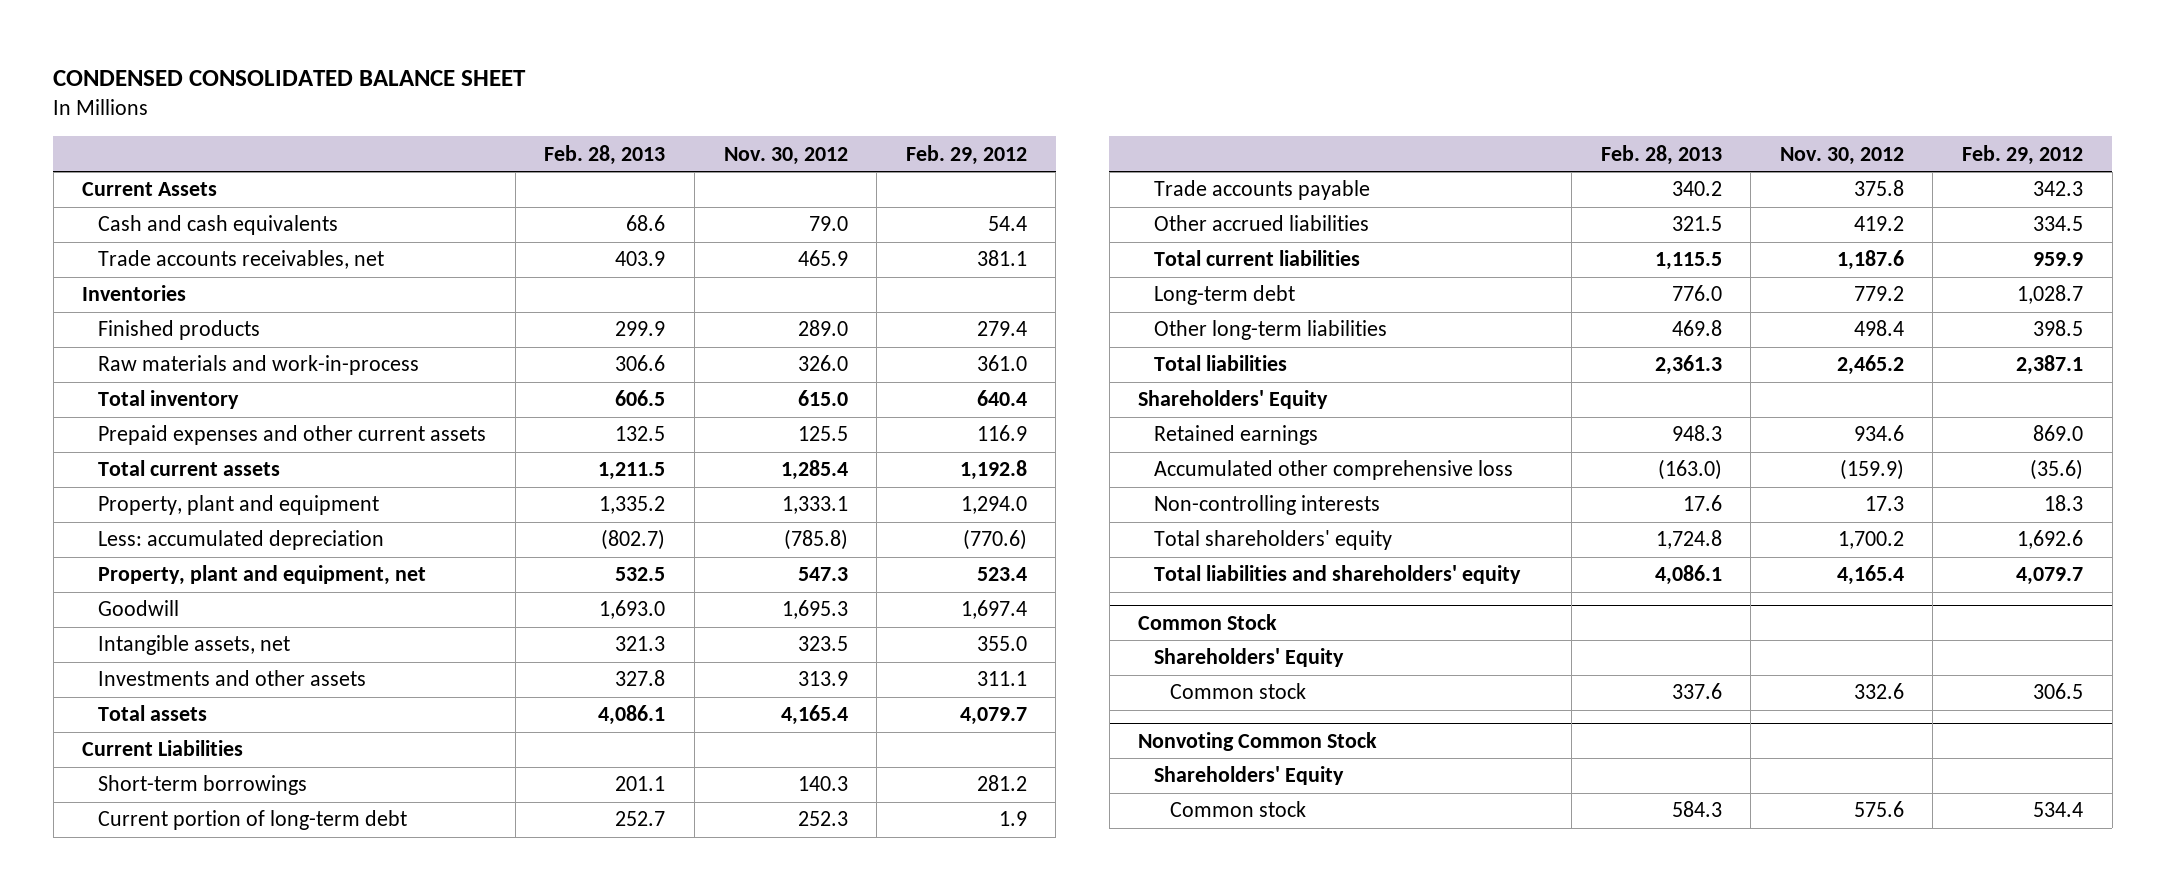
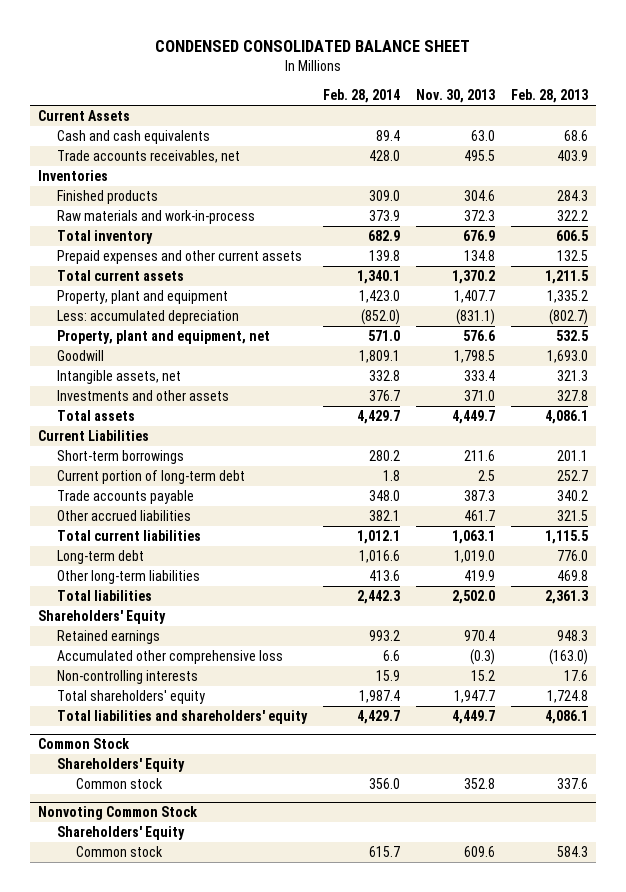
- | Feb. 28, 2013 | Nov. 30, 2012 | Feb. 29, 2012
+ | Feb. 28, 2014 | Nov. 30, 2013 | Feb. 28, 2013
- Finished products | 299.9 | 289.0 | 279.4
- Raw materials and work-in-process | 306.6 | 326.0 | 361.0
+ Finished products | 309.0 | 304.6 | 284.3
+ Raw materials and work-in-process | 373.9 | 372.3 | 322.2

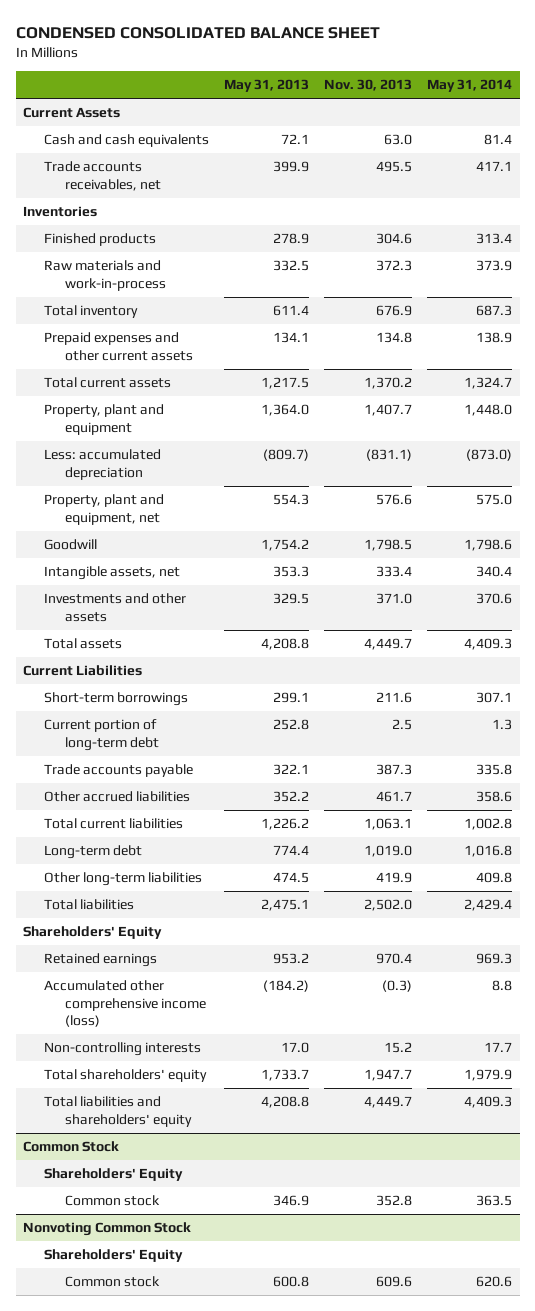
- | Feb. 28, 2014 | Nov. 30, 2013 | Feb. 28, 2013
+ | May 31, 2013 | Nov. 30, 2013 | May 31, 2014
- Accumulated other comprehensive loss | 6.6 | (0.3) | (163.0)
+ Accumulated other comprehensive income (loss) | (184.2) | (0.3) | 8.8

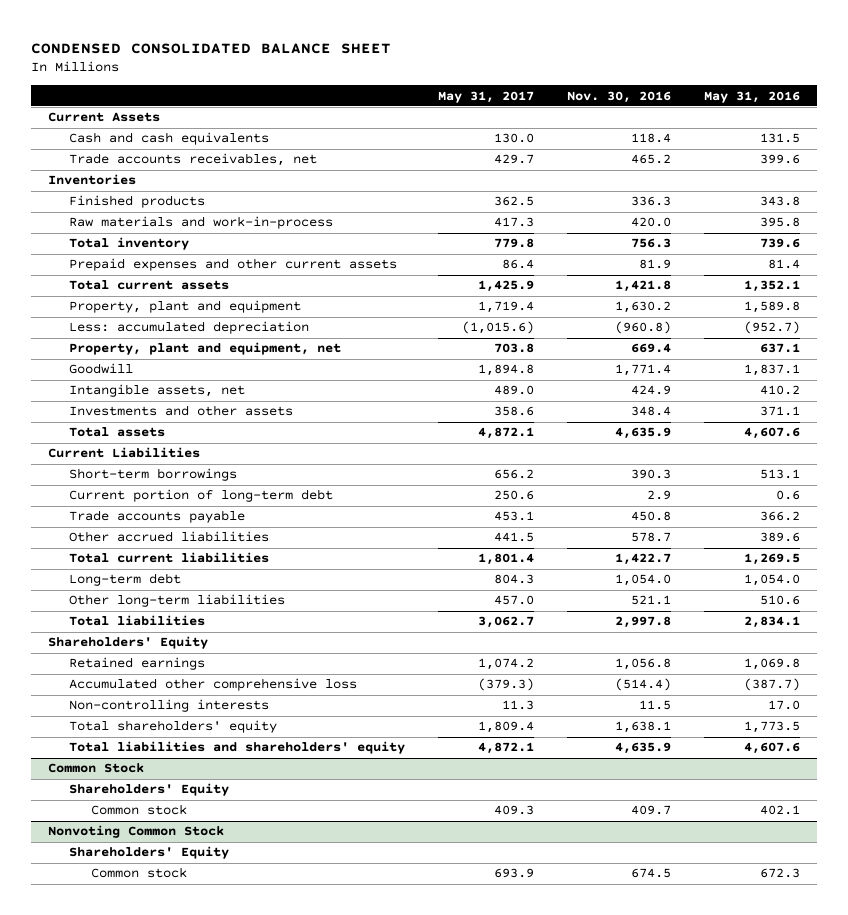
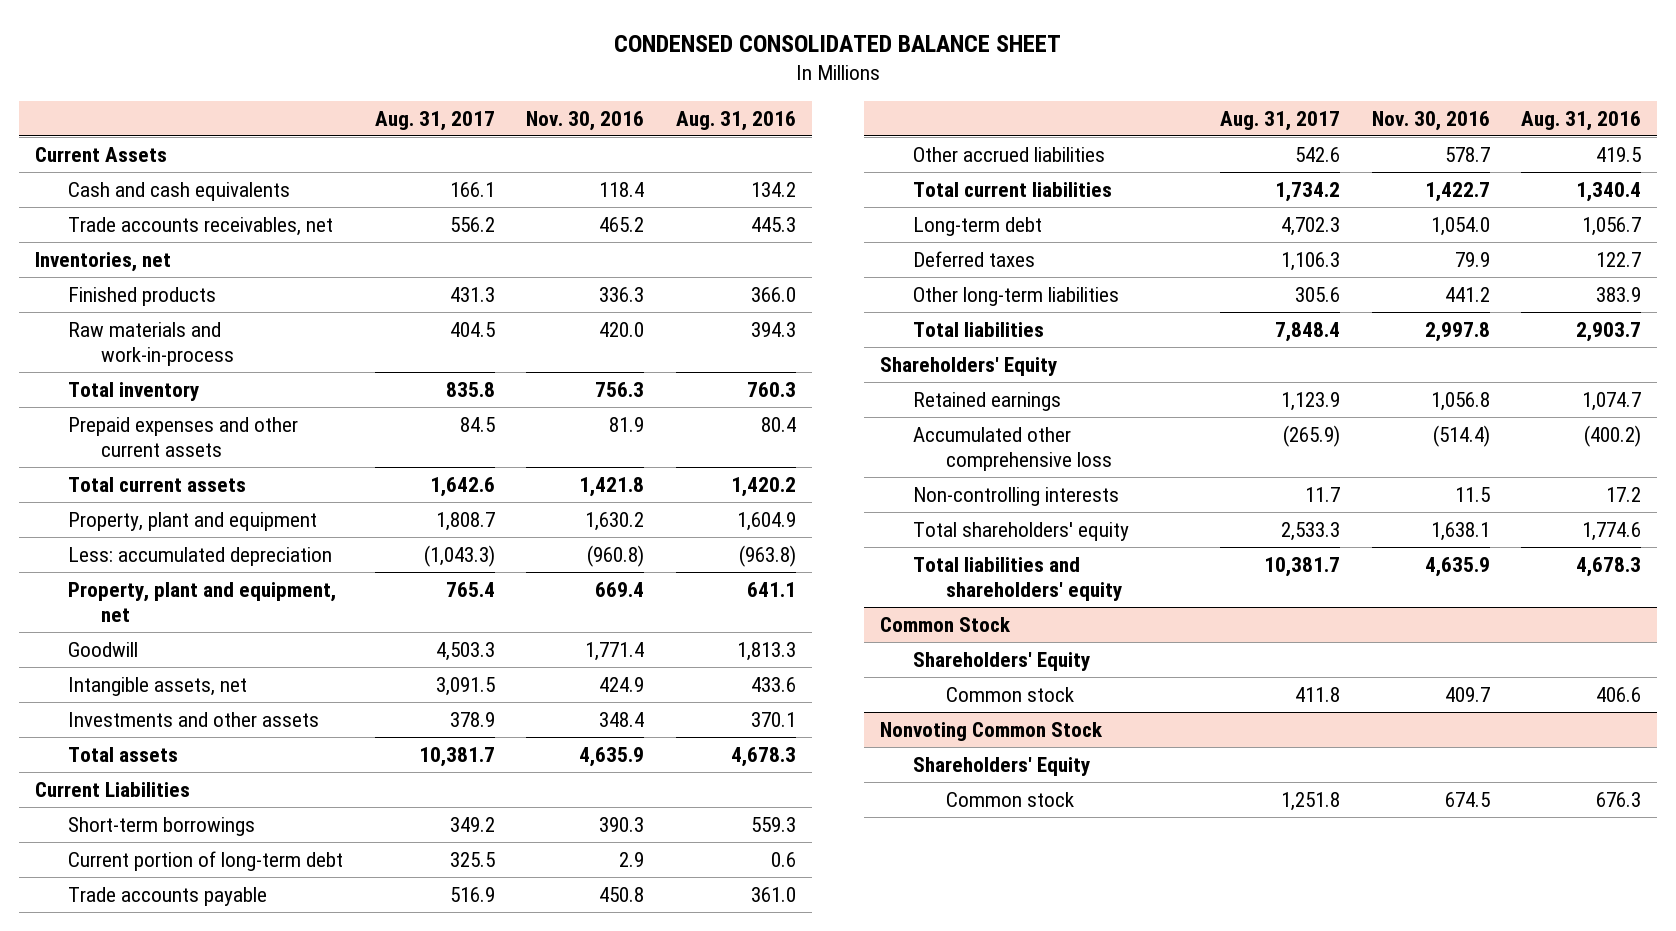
- | May 31, 2017 | Nov. 30, 2016 | May 31, 2016
+ | Aug. 31, 2017 | Nov. 30, 2016 | Aug. 31, 2016
- Inventories
+ Inventories, net
- Other long-term liabilities | 457.0 | 521.1 | 510.6
+ Deferred taxes | 1,106.3 | 79.9 | 122.7
+ Other long-term liabilities | 305.6 | 441.2 | 383.9

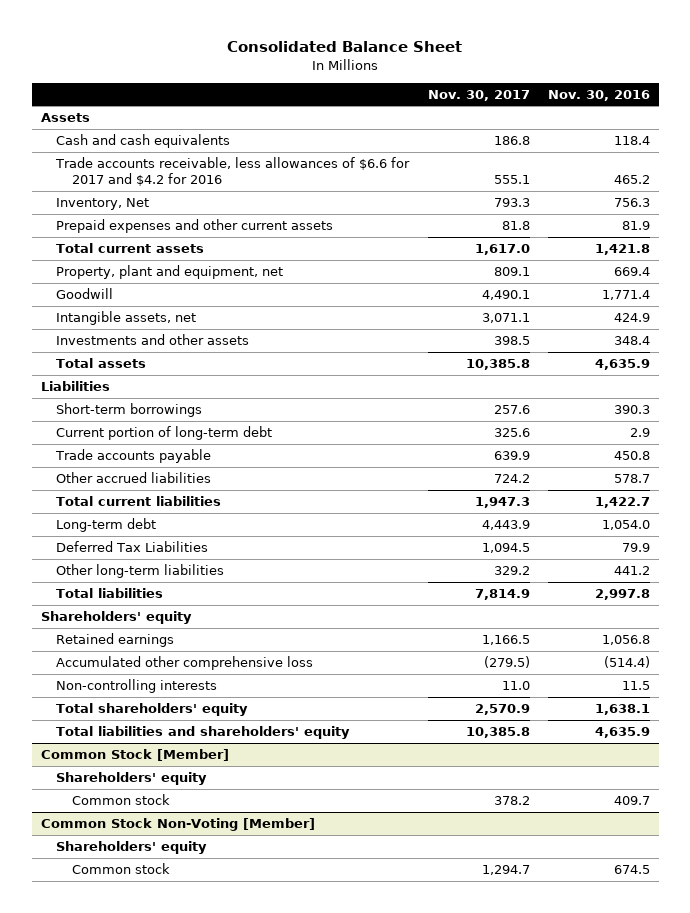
- CONDENSED CONSOLIDATED BALANCE SHEET
+ Consolidated Balance Sheet
- | Aug. 31, 2017 | Nov. 30, 2016 | Aug. 31, 2016
+ | Nov. 30, 2017 | Nov. 30, 2016
- Current Assets
+ Assets
- Trade accounts receivables, net | 556.2 | 465.2 | 445.3
- Inventories, net
- Finished products | 431.3 | 336.3 | 366.0
- Raw materials and work-in-process | 404.5 | 420.0 | 394.3
- Total inventory | 835.8 | 756.3 | 760.3
+ Trade accounts receivable, less allowances of $6.6 for 2017 and $4.2 for 2016 | 555.1 | 465.2
+ Inventory, Net | 793.3 | 756.3
- Property, plant and equipment | 1,808.7 | 1,630.2 | 1,604.9
- Less: accumulated depreciation | (1,043.3) | (960.8) | (963.8)
- Current Liabilities
+ Liabilities
- Deferred taxes | 1,106.3 | 79.9 | 122.7
+ Deferred Tax Liabilities | 1,094.5 | 79.9
- Shareholders' Equity
+ Shareholders' equity
- Common Stock
- Shareholders' Equity
+ Common Stock [Member]
+ Shareholders' equity
- Nonvoting Common Stock
- Shareholders' Equity
+ Common Stock Non-Voting [Member]
+ Shareholders' equity

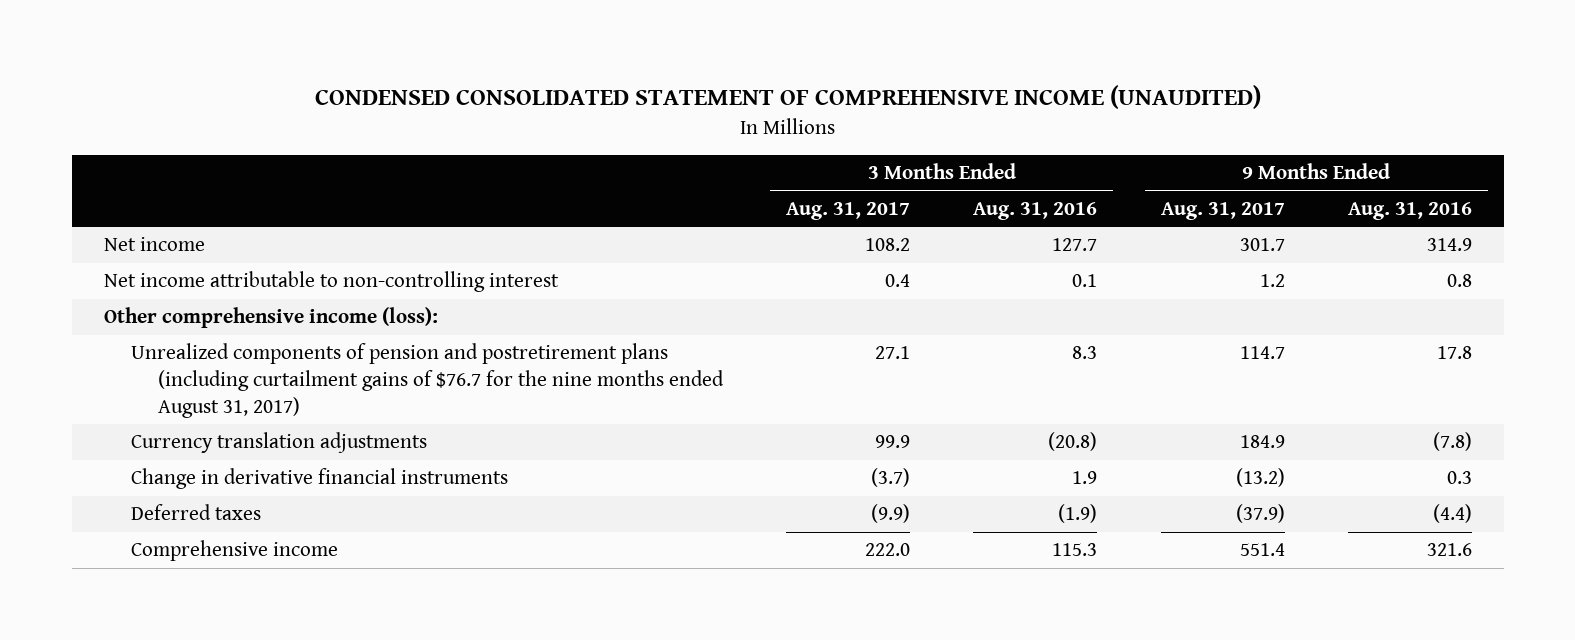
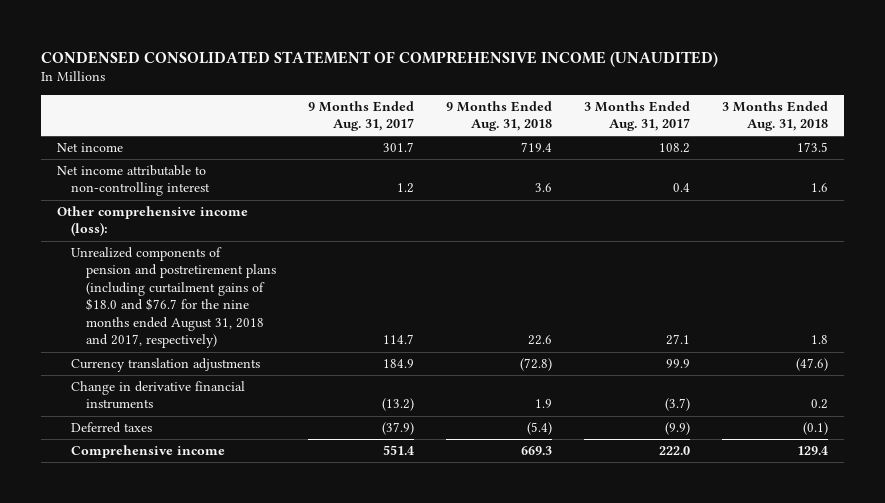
- | 3 Months Ended Aug. 31, 2017 | 3 Months Ended Aug. 31, 2016 | 9 Months Ended Aug. 31, 2017 | 9 Months Ended Aug. 31, 2016
+ | 9 Months Ended Aug. 31, 2017 | 9 Months Ended Aug. 31, 2018 | 3 Months Ended Aug. 31, 2017 | 3 Months Ended Aug. 31, 2018
- Unrealized components of pension and postretirement plans (including curtailment gains of $76.7 for the nine months ended August 31, 2017) | 27.1 | 8.3 | 114.7 | 17.8
+ Unrealized components of pension and postretirement plans (including curtailment gains of $18.0 and $76.7 for the nine months ended August 31, 2018 and 2017, respectively) | 114.7 | 22.6 | 27.1 | 1.8

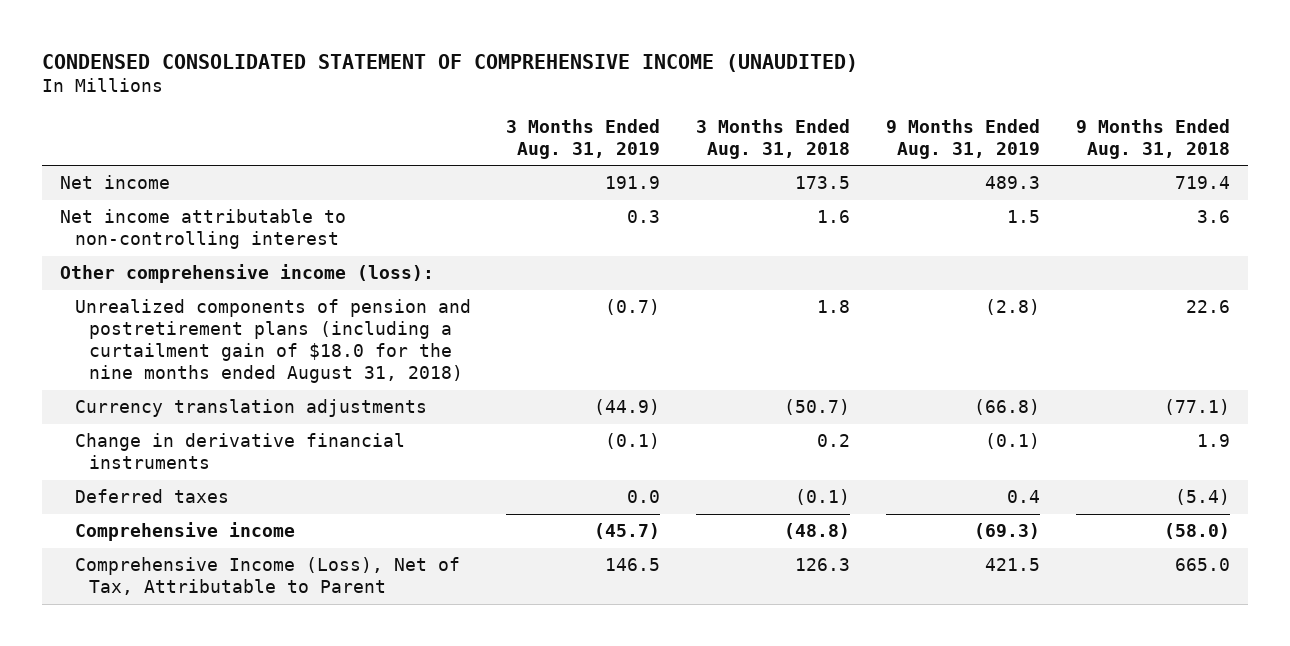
- | 9 Months Ended Aug. 31, 2017 | 9 Months Ended Aug. 31, 2018 | 3 Months Ended Aug. 31, 2017 | 3 Months Ended Aug. 31, 2018
+ | 3 Months Ended Aug. 31, 2019 | 3 Months Ended Aug. 31, 2018 | 9 Months Ended Aug. 31, 2019 | 9 Months Ended Aug. 31, 2018
- Unrealized components of pension and postretirement plans (including curtailment gains of $18.0 and $76.7 for the nine months ended August 31, 2018 and 2017, respectively) | 114.7 | 22.6 | 27.1 | 1.8
- Currency translation adjustments | 184.9 | (72.8) | 99.9 | (47.6)
+ Unrealized components of pension and postretirement plans (including a curtailment gain of $18.0 for the nine months ended August 31, 2018) | (0.7) | 1.8 | (2.8) | 22.6
+ Currency translation adjustments | (44.9) | (50.7) | (66.8) | (77.1)
- Comprehensive income | 551.4 | 669.3 | 222.0 | 129.4
+ Comprehensive income | (45.7) | (48.8) | (69.3) | (58.0)
+ Comprehensive Income (Loss), Net of Tax, Attributable to Parent | 146.5 | 126.3 | 421.5 | 665.0

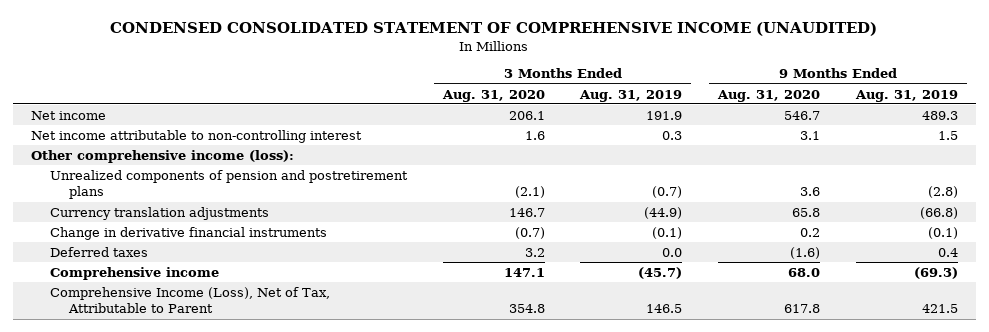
- | 3 Months Ended Aug. 31, 2019 | 3 Months Ended Aug. 31, 2018 | 9 Months Ended Aug. 31, 2019 | 9 Months Ended Aug. 31, 2018
+ | 3 Months Ended Aug. 31, 2020 | 3 Months Ended Aug. 31, 2019 | 9 Months Ended Aug. 31, 2020 | 9 Months Ended Aug. 31, 2019
- Unrealized components of pension and postretirement plans (including a curtailment gain of $18.0 for the nine months ended August 31, 2018) | (0.7) | 1.8 | (2.8) | 22.6
+ Unrealized components of pension and postretirement plans | (2.1) | (0.7) | 3.6 | (2.8)

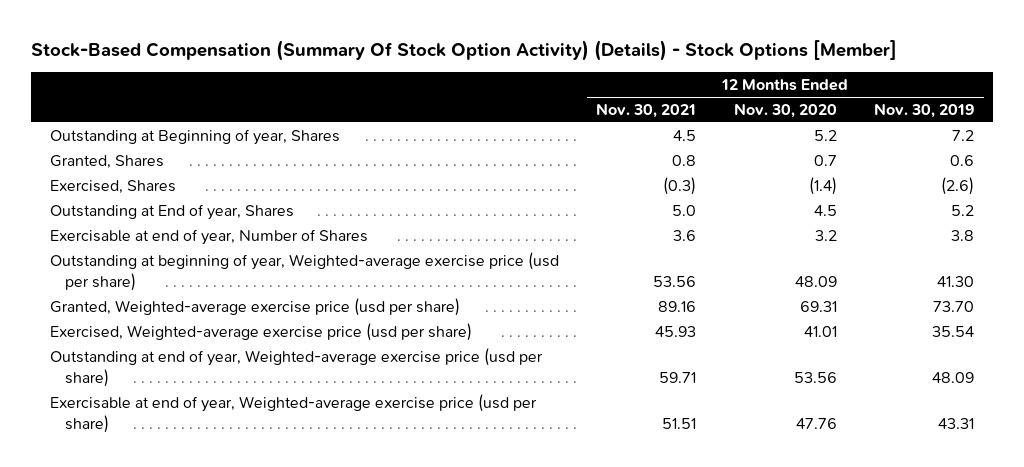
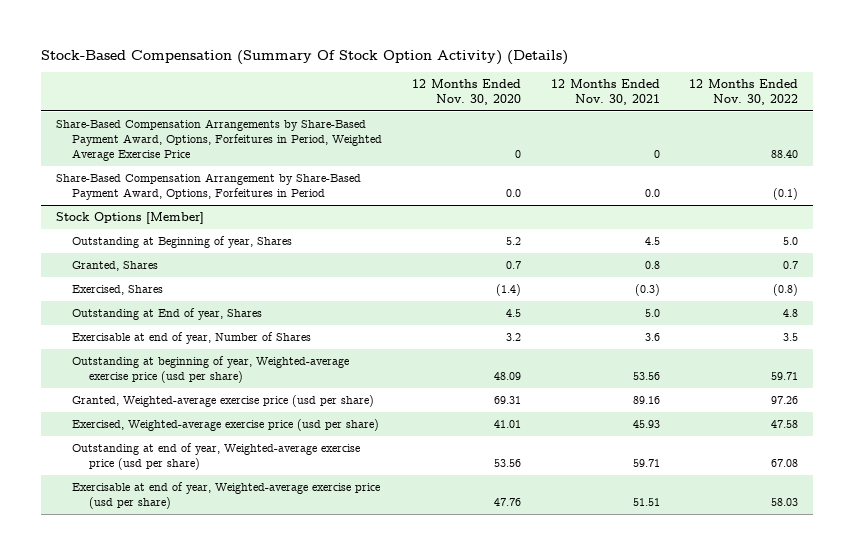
- Stock-Based Compensation (Summary Of Stock Option Activity) (Details) - Stock Options [Member]
+ Stock-Based Compensation (Summary Of Stock Option Activity) (Details)
- | 12 Months Ended Nov. 30, 2021 | 12 Months Ended Nov. 30, 2020 | 12 Months Ended Nov. 30, 2019
+ | 12 Months Ended Nov. 30, 2020 | 12 Months Ended Nov. 30, 2021 | 12 Months Ended Nov. 30, 2022
+ Share-Based Compensation Arrangements by Share-Based Payment Award, Options, Forfeitures in Period, Weighted Average Exercise Price | 0 | 0 | 88.40
+ Share-Based Compensation Arrangement by Share-Based Payment Award, Options, Forfeitures in Period | 0.0 | 0.0 | (0.1)
+ Stock Options [Member]

